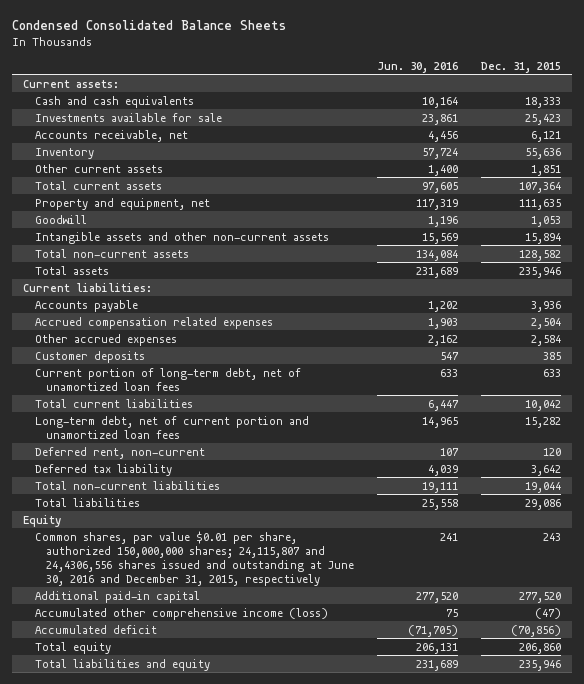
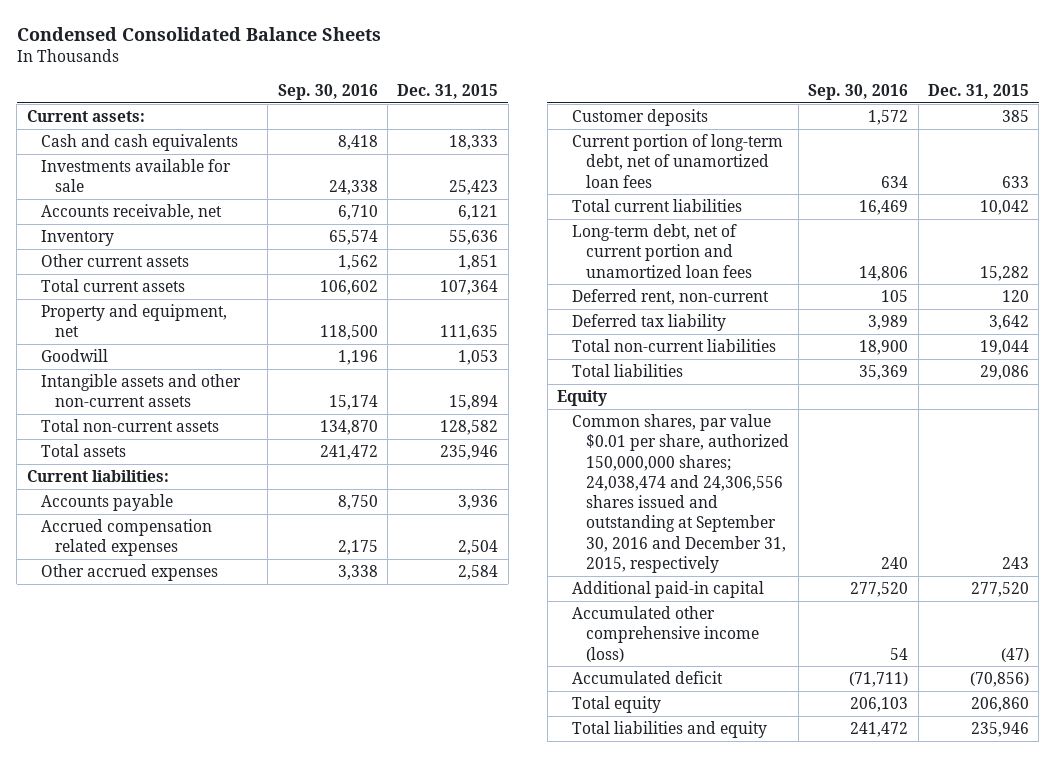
- | Jun. 30, 2016 | Dec. 31, 2015
+ | Sep. 30, 2016 | Dec. 31, 2015
- Common shares, par value $0.01 per share, authorized 150,000,000 shares; 24,115,807 and 24,4306,556 shares issued and outstanding at June 30, 2016 and December 31, 2015, respectively | 241 | 243
+ Common shares, par value $0.01 per share, authorized 150,000,000 shares; 24,038,474 and 24,306,556 shares issued and outstanding at September 30, 2016 and December 31, 2015, respectively | 240 | 243

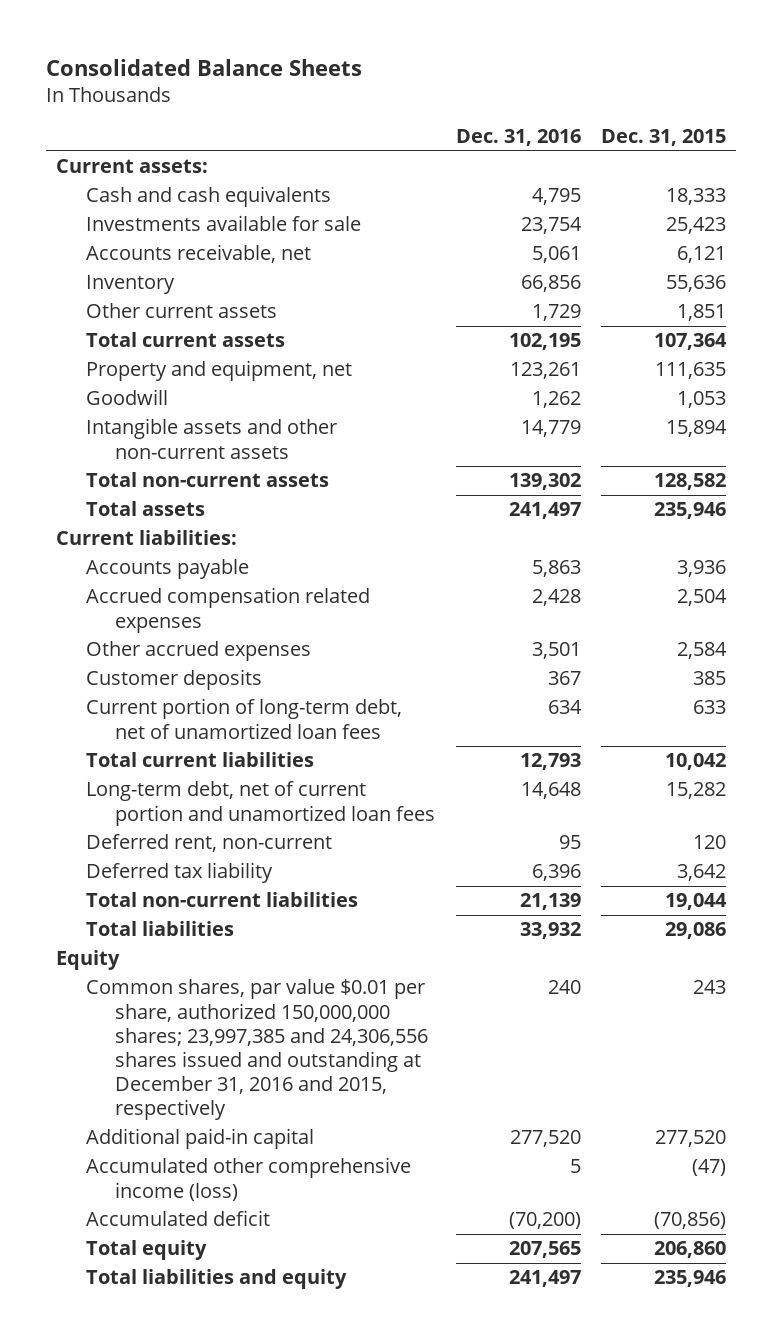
- Condensed Consolidated Balance Sheets
+ Consolidated Balance Sheets
- | Sep. 30, 2016 | Dec. 31, 2015
+ | Dec. 31, 2016 | Dec. 31, 2015
- Common shares, par value $0.01 per share, authorized 150,000,000 shares; 24,038,474 and 24,306,556 shares issued and outstanding at September 30, 2016 and December 31, 2015, respectively | 240 | 243
+ Common shares, par value $0.01 per share, authorized 150,000,000 shares; 23,997,385 and 24,306,556 shares issued and outstanding at December 31, 2016 and 2015, respectively | 240 | 243

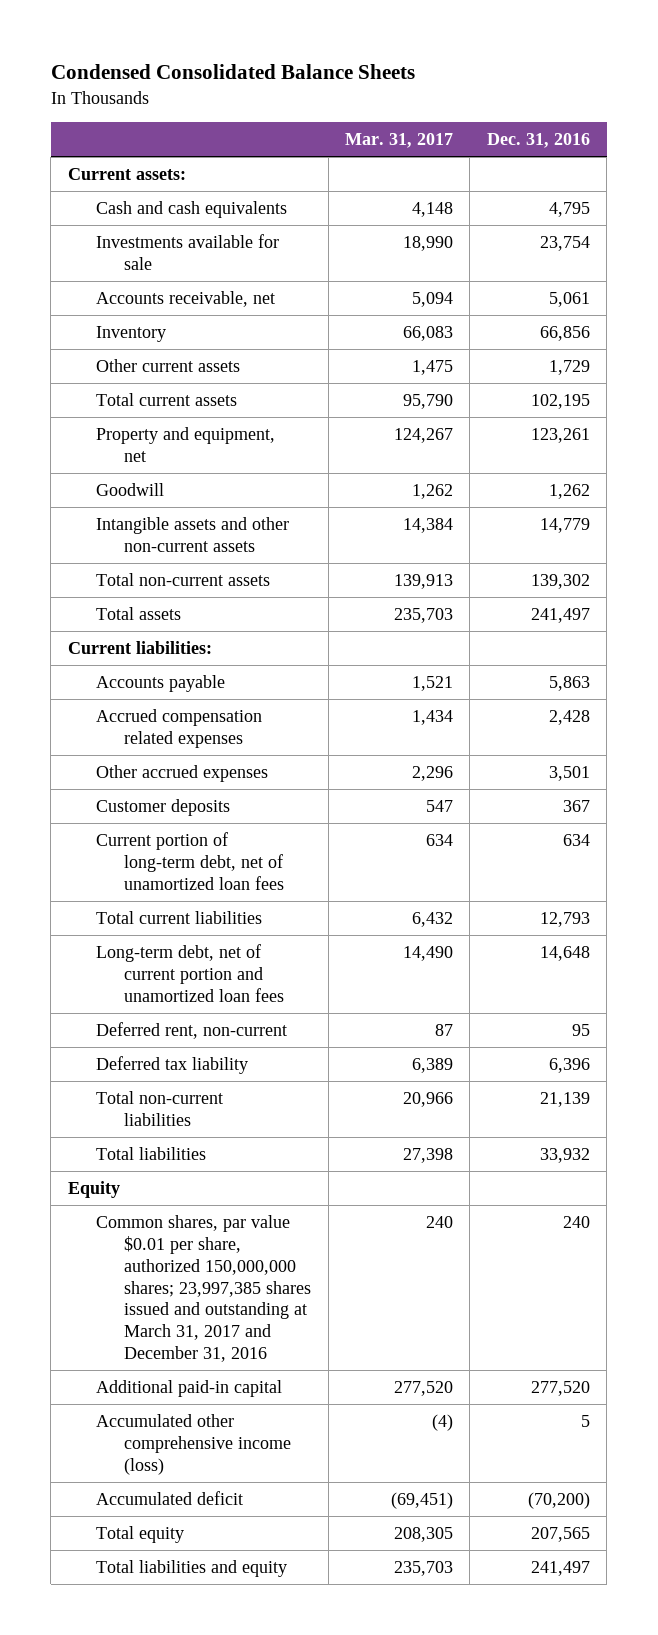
- Consolidated Balance Sheets
+ Condensed Consolidated Balance Sheets
- | Dec. 31, 2016 | Dec. 31, 2015
+ | Mar. 31, 2017 | Dec. 31, 2016
- Common shares, par value $0.01 per share, authorized 150,000,000 shares; 23,997,385 and 24,306,556 shares issued and outstanding at December 31, 2016 and 2015, respectively | 240 | 243
+ Common shares, par value $0.01 per share, authorized 150,000,000 shares; 23,997,385 shares issued and outstanding at March 31, 2017 and December 31, 2016 | 240 | 240

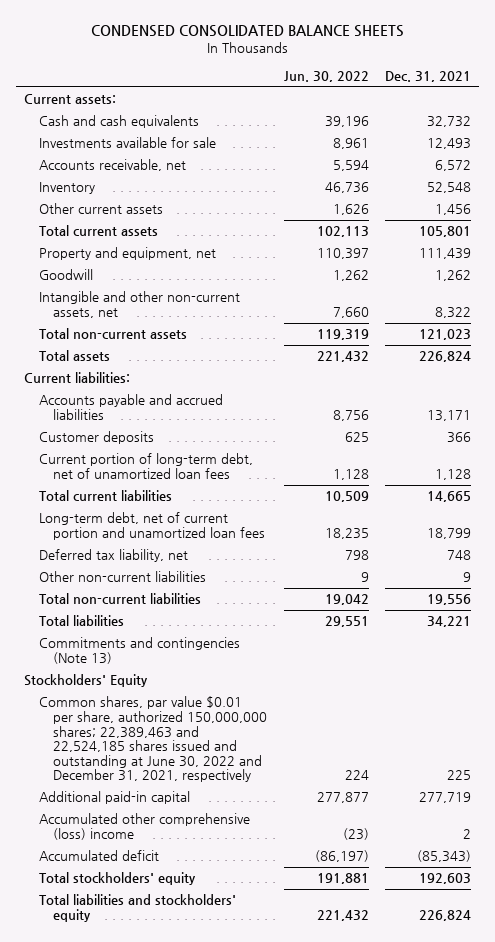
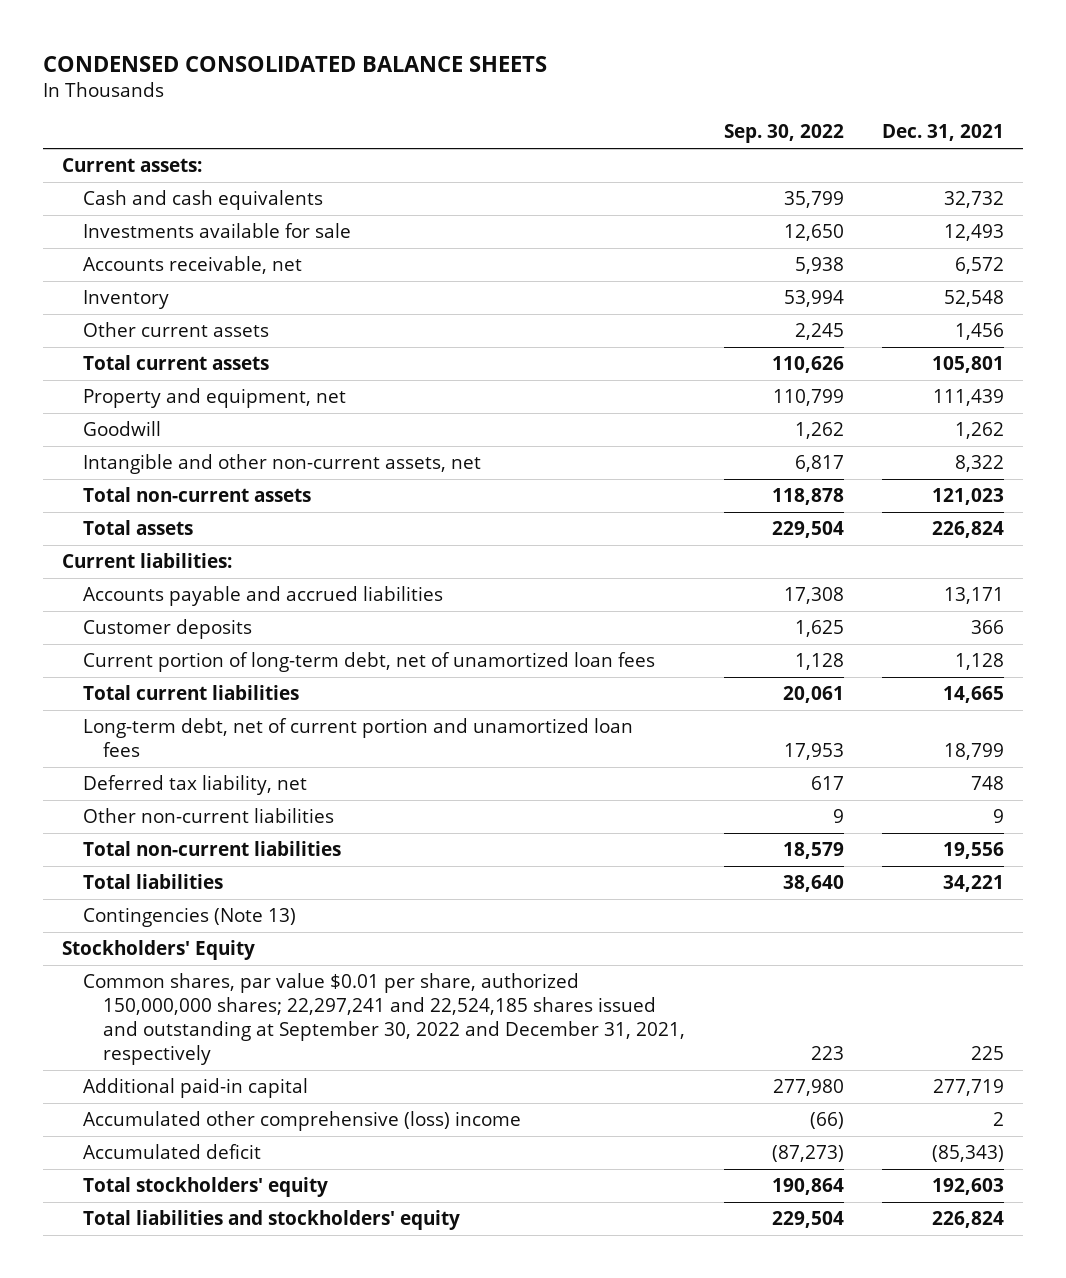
- | Jun. 30, 2022 | Dec. 31, 2021
+ | Sep. 30, 2022 | Dec. 31, 2021
- Commitments and contingencies (Note 13)
+ Contingencies (Note 13)
- Common shares, par value $0.01 per share, authorized 150,000,000 shares; 22,389,463 and 22,524,185 shares issued and outstanding at June 30, 2022 and December 31, 2021, respectively | 224 | 225
+ Common shares, par value $0.01 per share, authorized 150,000,000 shares; 22,297,241 and 22,524,185 shares issued and outstanding at September 30, 2022 and December 31, 2021, respectively | 223 | 225

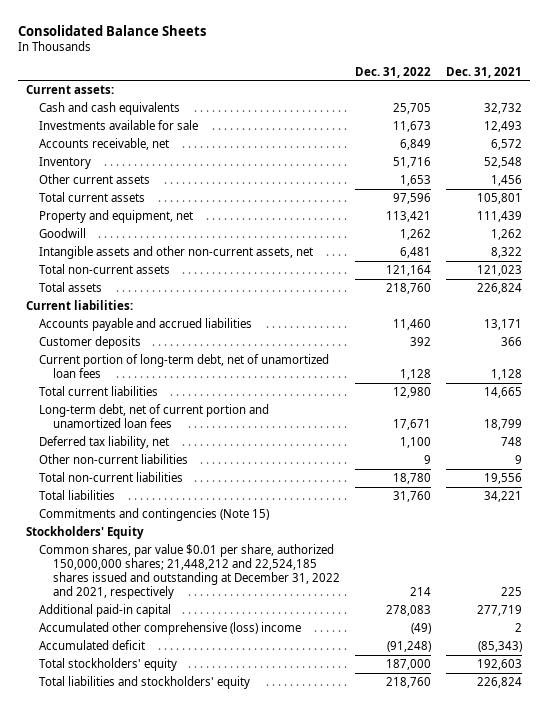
- CONDENSED CONSOLIDATED BALANCE SHEETS
+ Consolidated Balance Sheets
- | Sep. 30, 2022 | Dec. 31, 2021
+ | Dec. 31, 2022 | Dec. 31, 2021
- Intangible and other non-current assets, net | 6,817 | 8,322
+ Intangible assets and other non-current assets, net | 6,481 | 8,322
- Contingencies (Note 13)
+ Commitments and contingencies (Note 15)
- Common shares, par value $0.01 per share, authorized 150,000,000 shares; 22,297,241 and 22,524,185 shares issued and outstanding at September 30, 2022 and December 31, 2021, respectively | 223 | 225
+ Common shares, par value $0.01 per share, authorized 150,000,000 shares; 21,448,212 and 22,524,185 shares issued and outstanding at December 31, 2022 and 2021, respectively | 214 | 225

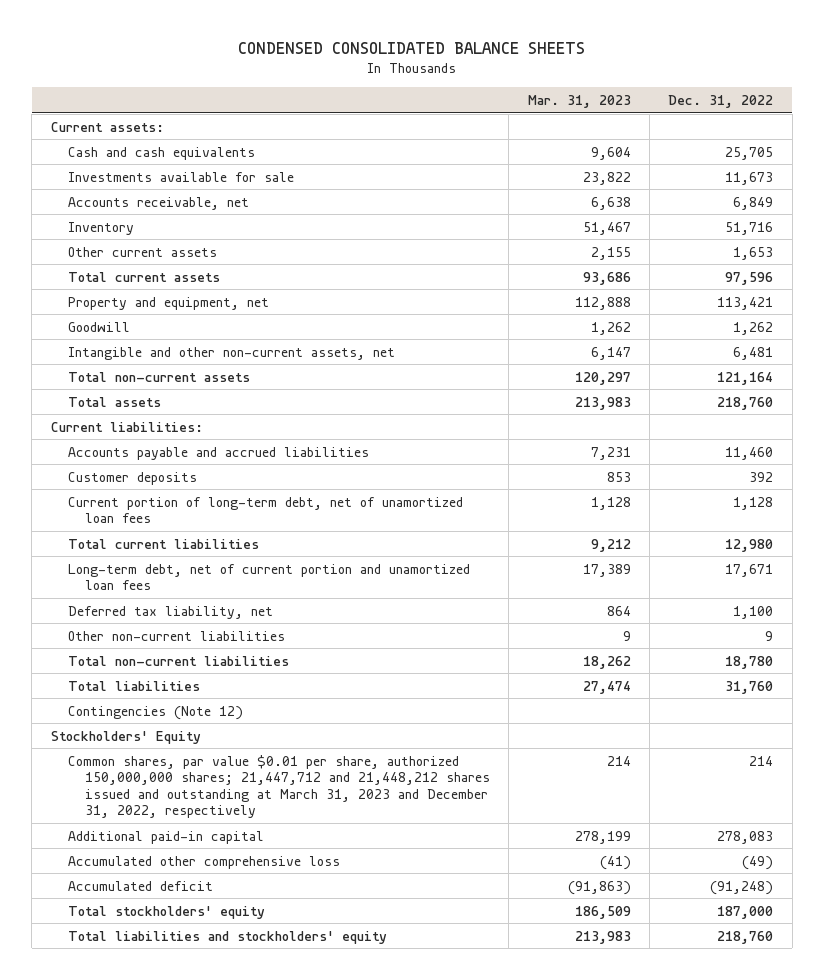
- Consolidated Balance Sheets
+ CONDENSED CONSOLIDATED BALANCE SHEETS
- | Dec. 31, 2022 | Dec. 31, 2021
+ | Mar. 31, 2023 | Dec. 31, 2022
- Intangible assets and other non-current assets, net | 6,481 | 8,322
+ Intangible and other non-current assets, net | 6,147 | 6,481
- Commitments and contingencies (Note 15)
+ Contingencies (Note 12)
- Common shares, par value $0.01 per share, authorized 150,000,000 shares; 21,448,212 and 22,524,185 shares issued and outstanding at December 31, 2022 and 2021, respectively | 214 | 225
+ Common shares, par value $0.01 per share, authorized 150,000,000 shares; 21,447,712 and 21,448,212 shares issued and outstanding at March 31, 2023 and December 31, 2022, respectively | 214 | 214
- Accumulated other comprehensive (loss) income | (49) | 2
+ Accumulated other comprehensive loss | (41) | (49)

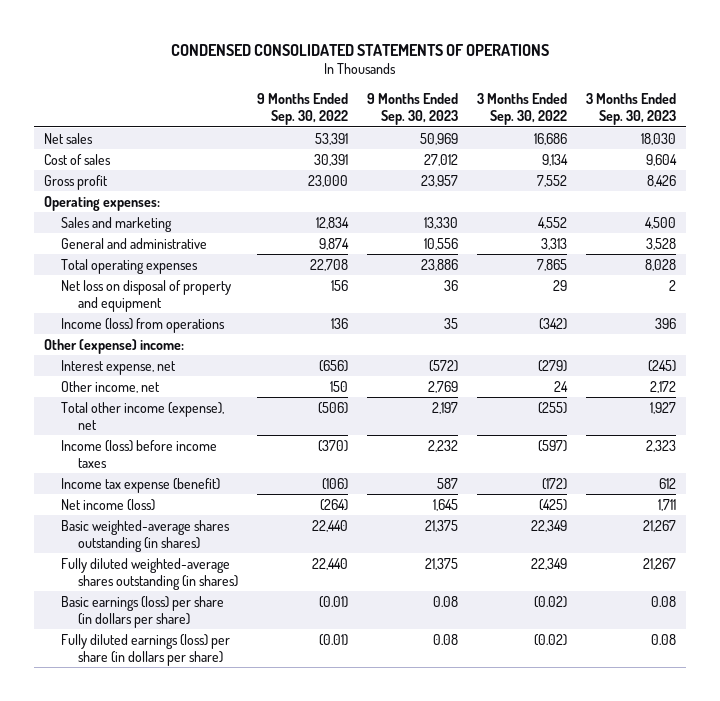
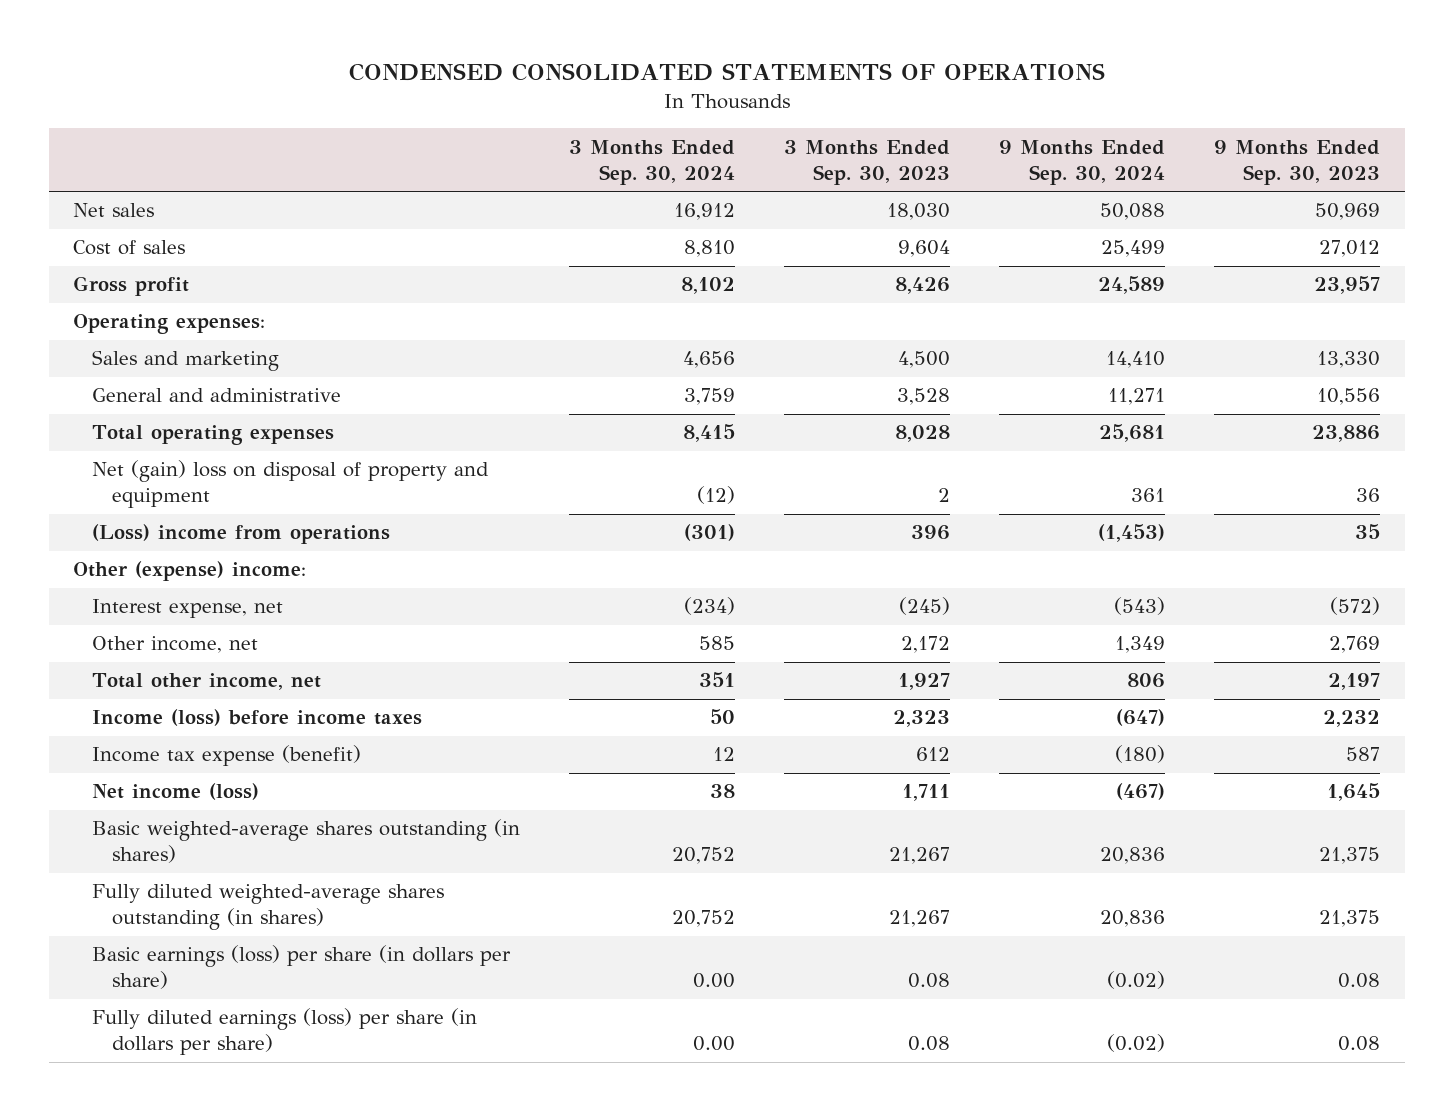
- | 9 Months Ended Sep. 30, 2022 | 9 Months Ended Sep. 30, 2023 | 3 Months Ended Sep. 30, 2022 | 3 Months Ended Sep. 30, 2023
+ | 3 Months Ended Sep. 30, 2024 | 3 Months Ended Sep. 30, 2023 | 9 Months Ended Sep. 30, 2024 | 9 Months Ended Sep. 30, 2023
- Net loss on disposal of property and equipment | 156 | 36 | 29 | 2
- Income (loss) from operations | 136 | 35 | (342) | 396
+ Net (gain) loss on disposal of property and equipment | (12) | 2 | 361 | 36
+ (Loss) income from operations | (301) | 396 | (1,453) | 35
- Total other income (expense), net | (506) | 2,197 | (255) | 1,927
+ Total other income, net | 351 | 1,927 | 806 | 2,197

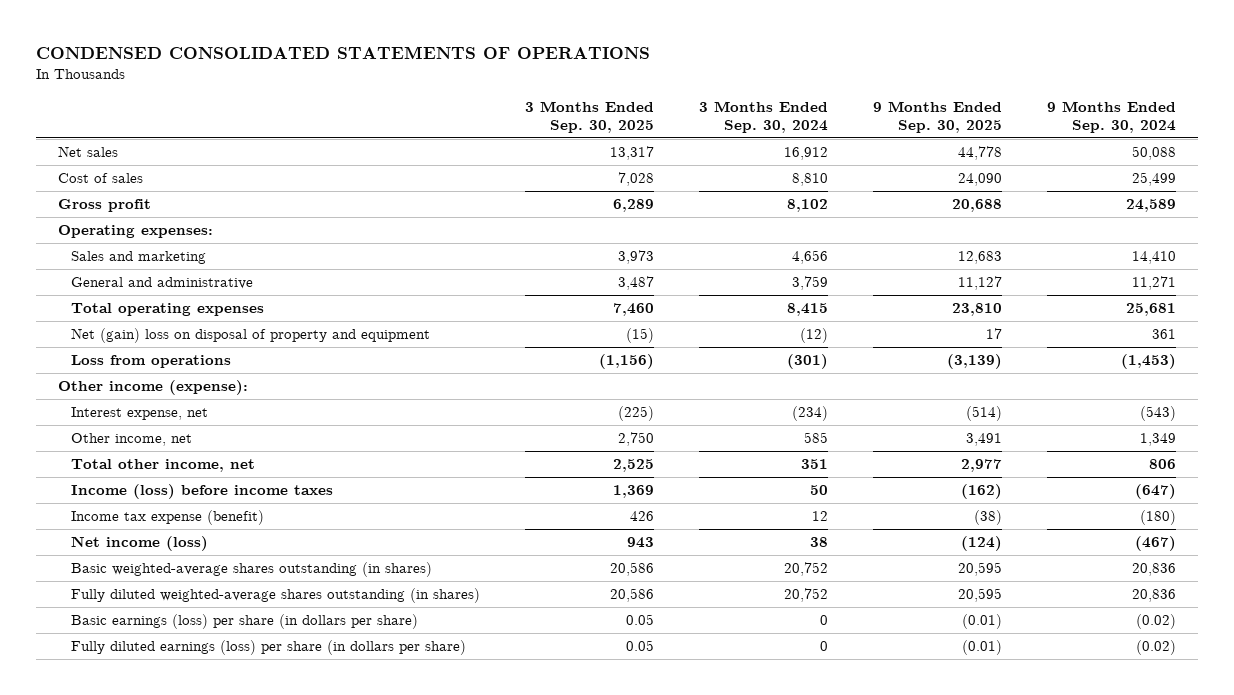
- | 3 Months Ended Sep. 30, 2024 | 3 Months Ended Sep. 30, 2023 | 9 Months Ended Sep. 30, 2024 | 9 Months Ended Sep. 30, 2023
+ | 3 Months Ended Sep. 30, 2025 | 3 Months Ended Sep. 30, 2024 | 9 Months Ended Sep. 30, 2025 | 9 Months Ended Sep. 30, 2024
- (Loss) income from operations | (301) | 396 | (1,453) | 35
- Other (expense) income:
+ Loss from operations | (1,156) | (301) | (3,139) | (1,453)
+ Other income (expense):
- Basic earnings (loss) per share (in dollars per share) | 0.00 | 0.08 | (0.02) | 0.08
- Fully diluted earnings (loss) per share (in dollars per share) | 0.00 | 0.08 | (0.02) | 0.08
+ Basic earnings (loss) per share (in dollars per share) | 0.05 | 0 | (0.01) | (0.02)
+ Fully diluted earnings (loss) per share (in dollars per share) | 0.05 | 0 | (0.01) | (0.02)

